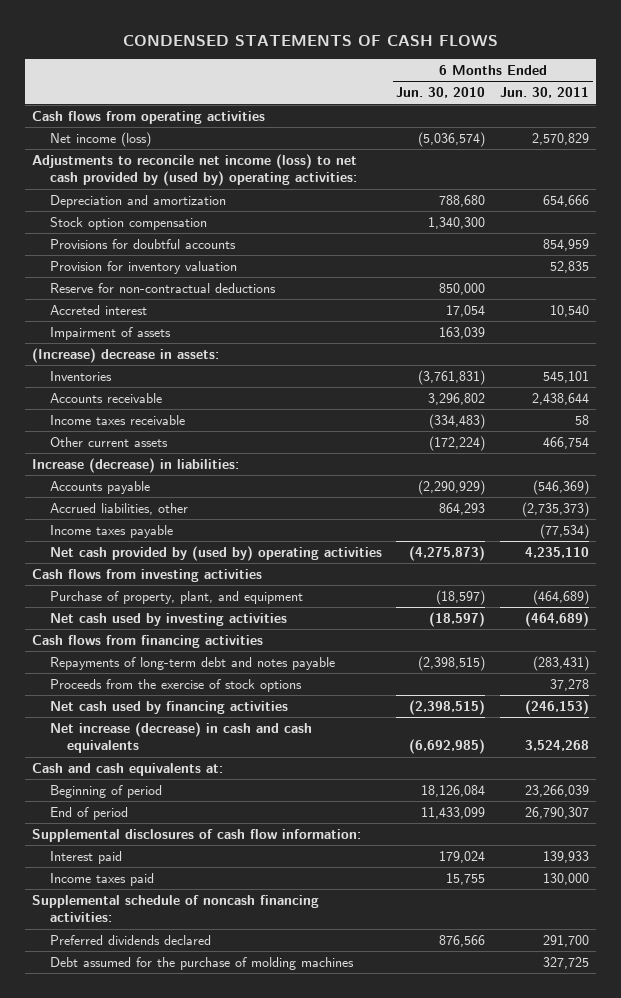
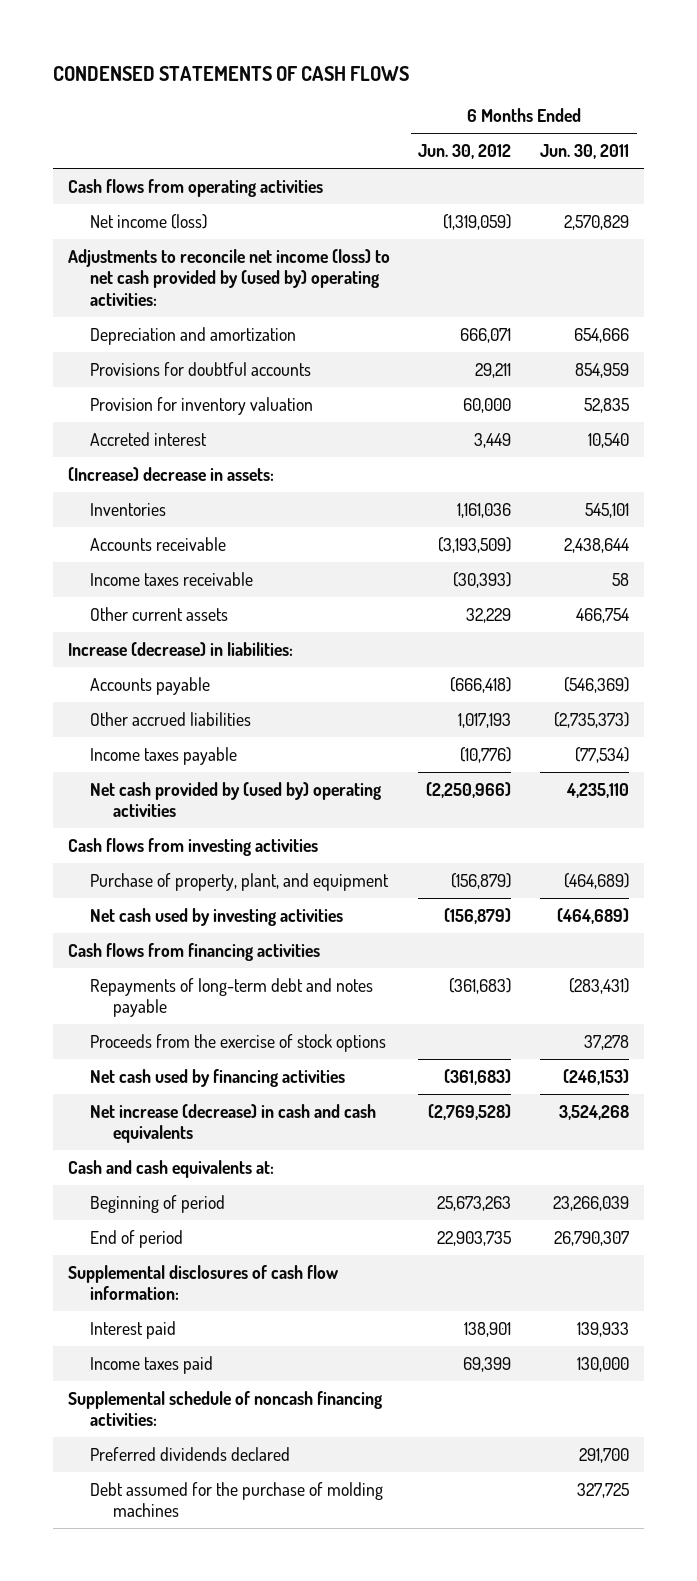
- | 6 Months Ended Jun. 30, 2010 | 6 Months Ended Jun. 30, 2011
+ | 6 Months Ended Jun. 30, 2012 | 6 Months Ended Jun. 30, 2011
- Stock option compensation | 1,340,300 |
- Reserve for non-contractual deductions | 850,000 |
- Impairment of assets | 163,039 |
- Accrued liabilities, other | 864,293 | (2,735,373)
+ Other accrued liabilities | 1,017,193 | (2,735,373)

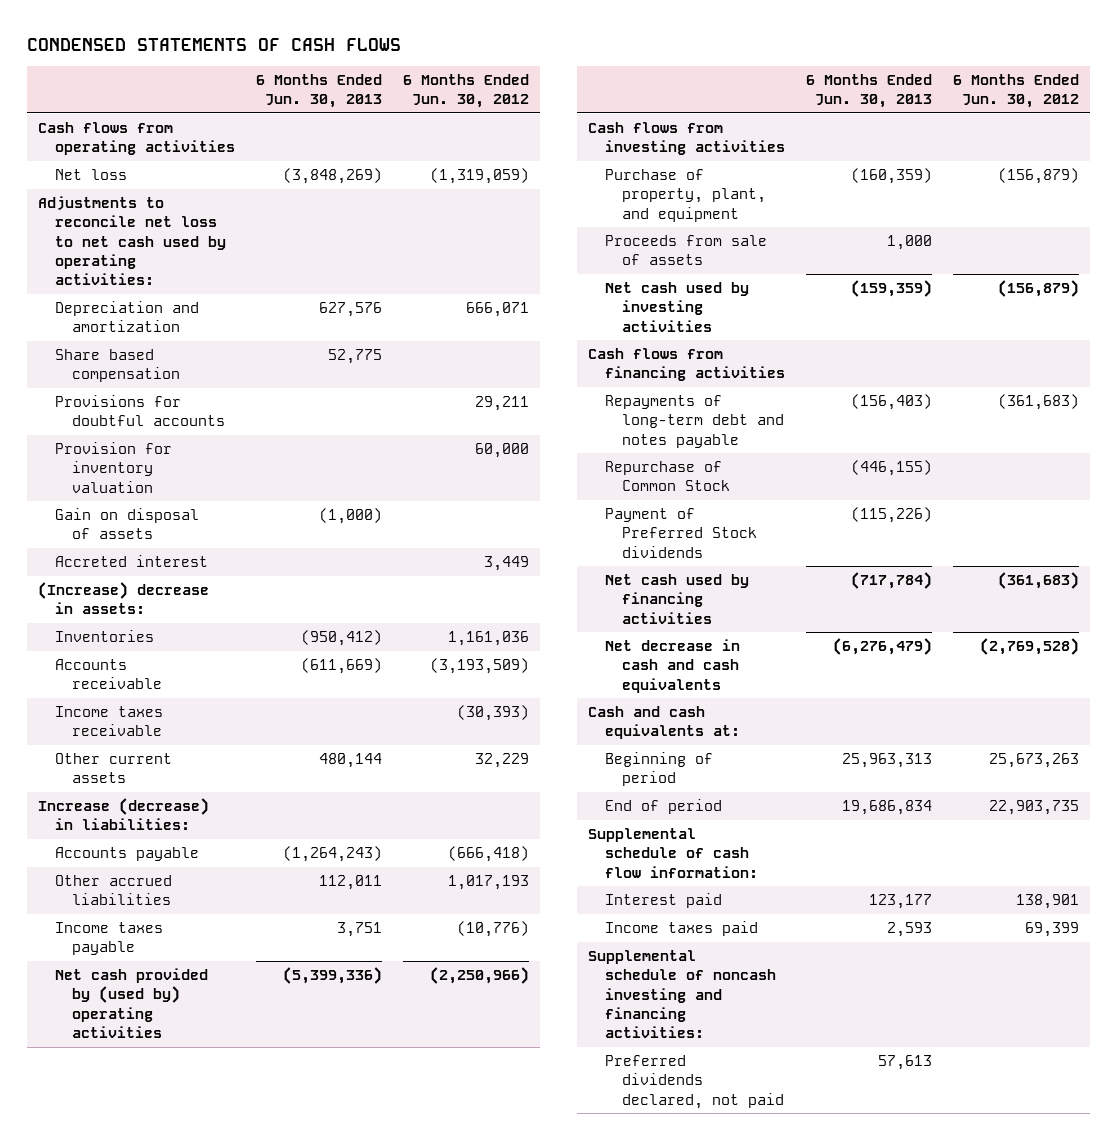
- | 6 Months Ended Jun. 30, 2012 | 6 Months Ended Jun. 30, 2011
+ | 6 Months Ended Jun. 30, 2013 | 6 Months Ended Jun. 30, 2012
- Net income (loss) | (1,319,059) | 2,570,829
- Adjustments to reconcile net income (loss) to net cash provided by (used by) operating activities:
+ Net loss | (3,848,269) | (1,319,059)
+ Adjustments to reconcile net loss to net cash used by operating activities:
+ Share based compensation | 52,775 |
+ Gain on disposal of assets | (1,000) |
+ Proceeds from sale of assets | 1,000 |
- Proceeds from the exercise of stock options | | 37,278
+ Repurchase of Common Stock | (446,155) |
+ Payment of Preferred Stock dividends | (115,226) |
- Net increase (decrease) in cash and cash equivalents | (2,769,528) | 3,524,268
+ Net decrease in cash and cash equivalents | (6,276,479) | (2,769,528)
- Supplemental disclosures of cash flow information:
+ Supplemental schedule of cash flow information:
- Supplemental schedule of noncash financing activities:
- Preferred dividends declared | | 291,700
- Debt assumed for the purchase of molding machines | | 327,725
+ Supplemental schedule of noncash investing and financing activities:
+ Preferred dividends declared, not paid | 57,613 |

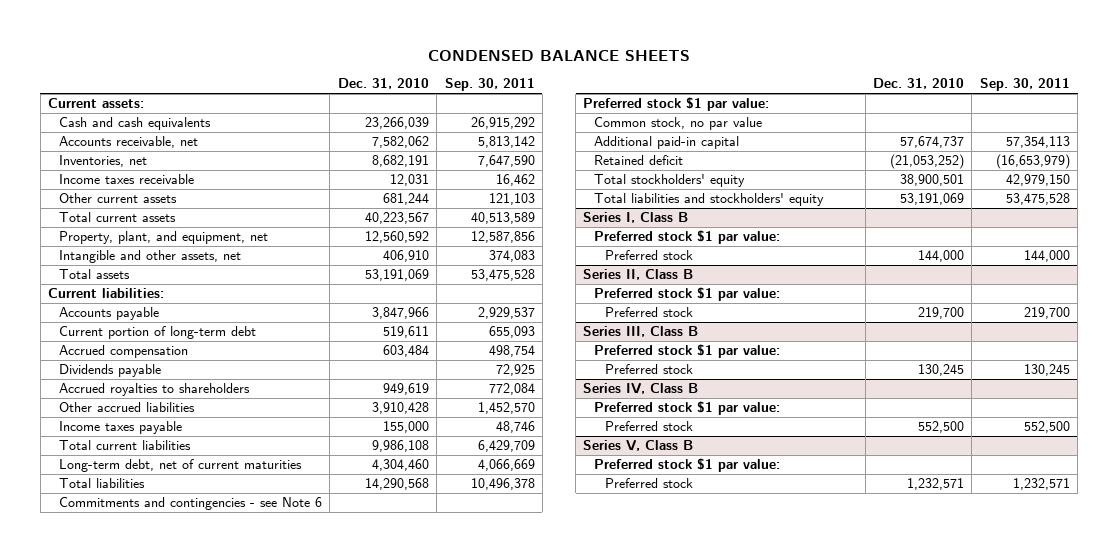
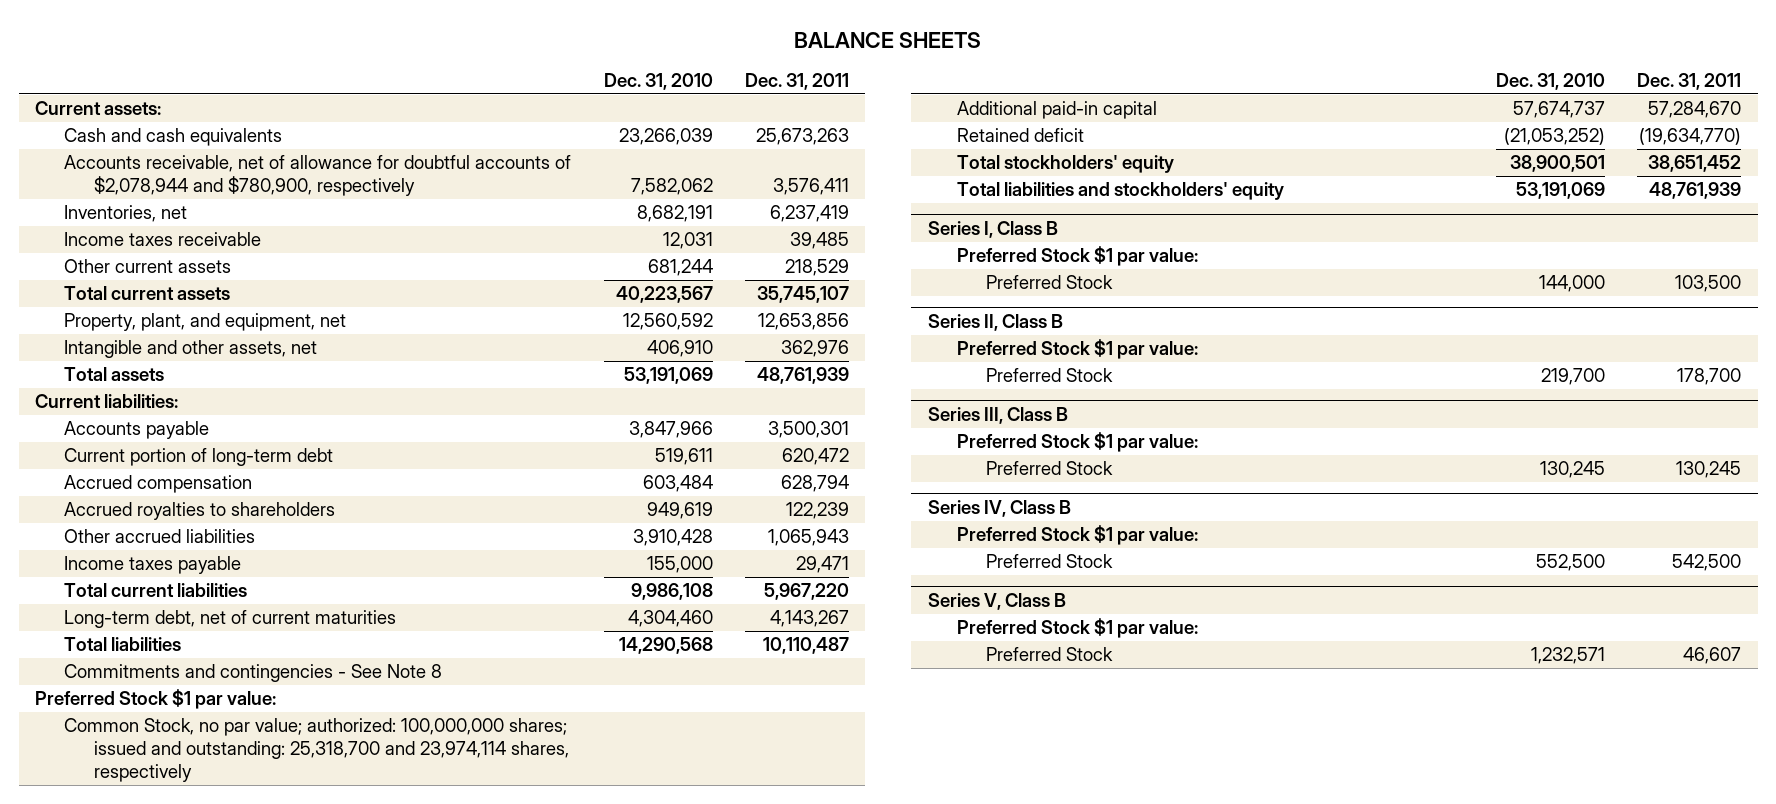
- CONDENSED BALANCE SHEETS
+ BALANCE SHEETS
- | Dec. 31, 2010 | Sep. 30, 2011
+ | Dec. 31, 2010 | Dec. 31, 2011
- Accounts receivable, net | 7,582,062 | 5,813,142
+ Accounts receivable, net of allowance for doubtful accounts of $2,078,944 and $780,900, respectively | 7,582,062 | 3,576,411
- Dividends payable | | 72,925
- Commitments and contingencies - see Note 6
- Preferred stock $1 par value:
- Common stock, no par value
+ Commitments and contingencies - See Note 8
+ Preferred Stock $1 par value:
+ Common Stock, no par value; authorized: 100,000,000 shares; issued and outstanding: 25,318,700 and 23,974,114 shares, respectively
@ Series I, Class B
- Preferred stock $1 par value:
- Preferred stock | 144,000 | 144,000
+ Preferred Stock $1 par value:
+ Preferred Stock | 144,000 | 103,500
@ Series II, Class B
- Preferred stock $1 par value:
- Preferred stock | 219,700 | 219,700
+ Preferred Stock $1 par value:
+ Preferred Stock | 219,700 | 178,700
@ Series III, Class B
- Preferred stock $1 par value:
- Preferred stock | 130,245 | 130,245
+ Preferred Stock $1 par value:
+ Preferred Stock | 130,245 | 130,245
@ Series IV, Class B
- Preferred stock $1 par value:
- Preferred stock | 552,500 | 552,500
+ Preferred Stock $1 par value:
+ Preferred Stock | 552,500 | 542,500
@ Series V, Class B
- Preferred stock $1 par value:
- Preferred stock | 1,232,571 | 1,232,571
+ Preferred Stock $1 par value:
+ Preferred Stock | 1,232,571 | 46,607

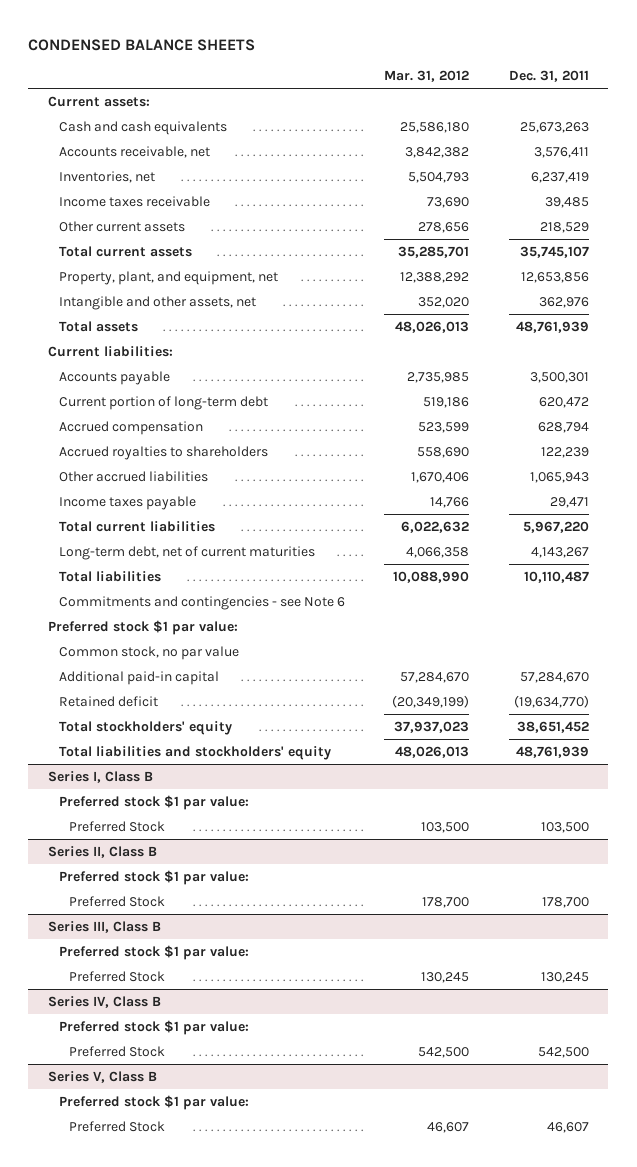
- BALANCE SHEETS
+ CONDENSED BALANCE SHEETS
- | Dec. 31, 2010 | Dec. 31, 2011
+ | Mar. 31, 2012 | Dec. 31, 2011
- Accounts receivable, net of allowance for doubtful accounts of $2,078,944 and $780,900, respectively | 7,582,062 | 3,576,411
+ Accounts receivable, net | 3,842,382 | 3,576,411
- Commitments and contingencies - See Note 8
- Preferred Stock $1 par value:
- Common Stock, no par value; authorized: 100,000,000 shares; issued and outstanding: 25,318,700 and 23,974,114 shares, respectively
+ Commitments and contingencies - see Note 6
+ Preferred stock $1 par value:
+ Common stock, no par value
@ Series I, Class B
- Preferred Stock $1 par value:
+ Preferred stock $1 par value:
@ Series II, Class B
- Preferred Stock $1 par value:
+ Preferred stock $1 par value:
@ Series III, Class B
- Preferred Stock $1 par value:
+ Preferred stock $1 par value:
@ Series IV, Class B
- Preferred Stock $1 par value:
+ Preferred stock $1 par value:
@ Series V, Class B
- Preferred Stock $1 par value:
+ Preferred stock $1 par value:

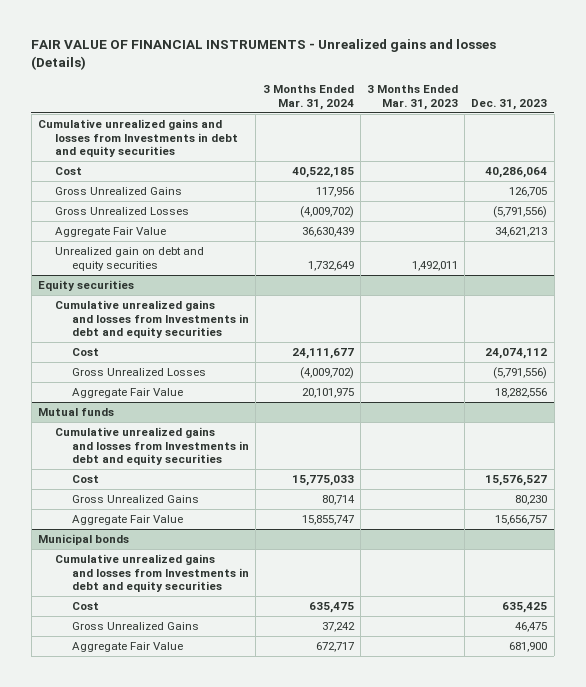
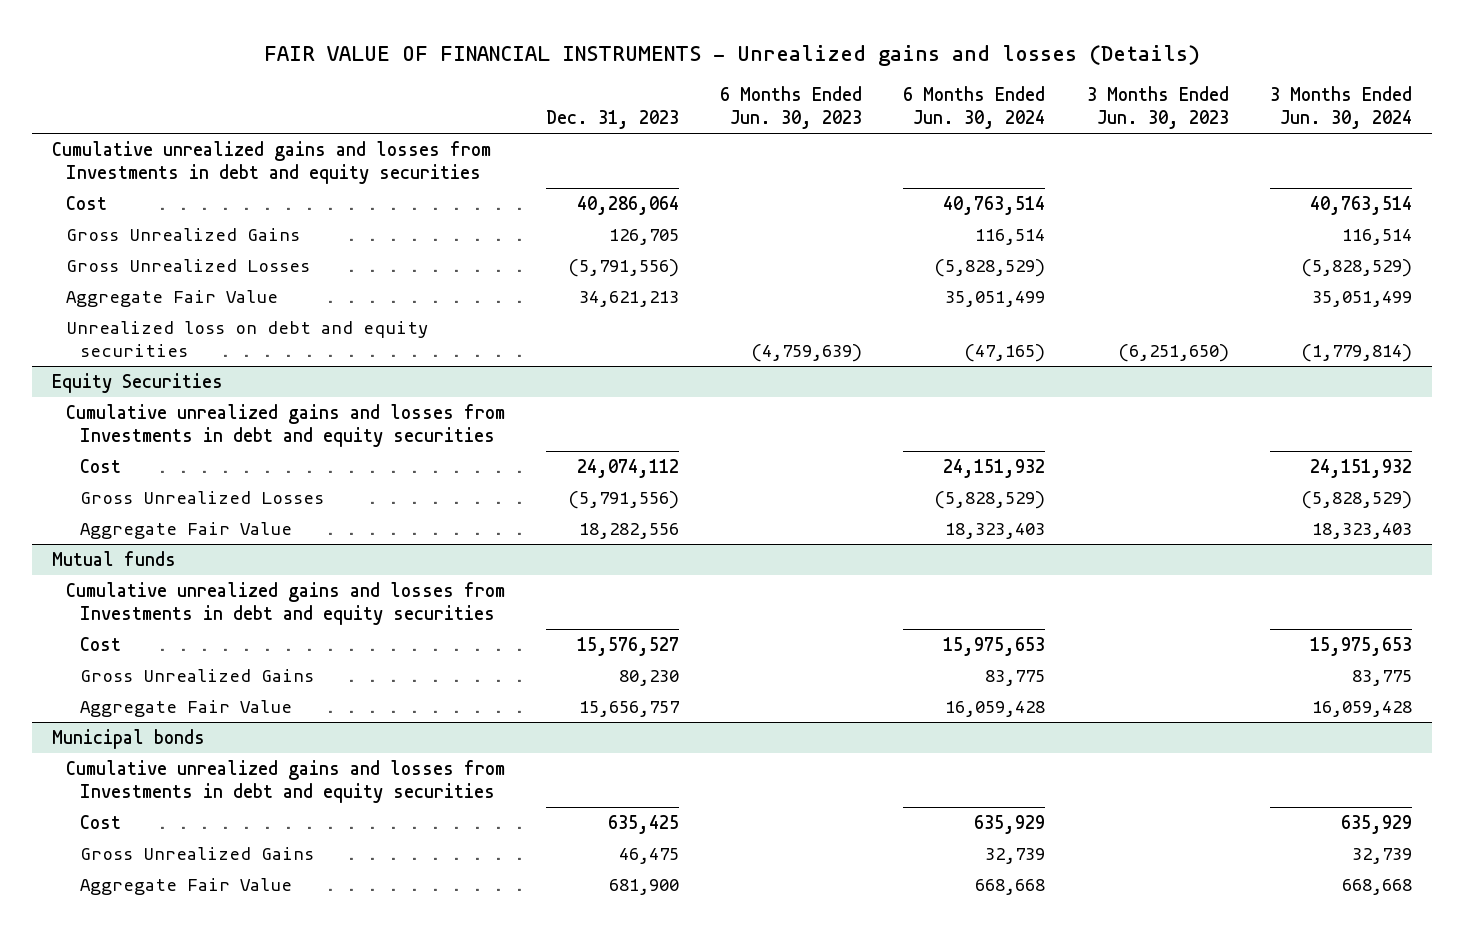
- | 3 Months Ended Mar. 31, 2024 | 3 Months Ended Mar. 31, 2023 | Dec. 31, 2023
+ | Dec. 31, 2023 | 6 Months Ended Jun. 30, 2023 | 6 Months Ended Jun. 30, 2024 | 3 Months Ended Jun. 30, 2023 | 3 Months Ended Jun. 30, 2024
- Unrealized gain on debt and equity securities | 1,732,649 | 1,492,011 |
- Equity securities
+ Unrealized loss on debt and equity securities | | (4,759,639) | (47,165) | (6,251,650) | (1,779,814)
+ Equity Securities

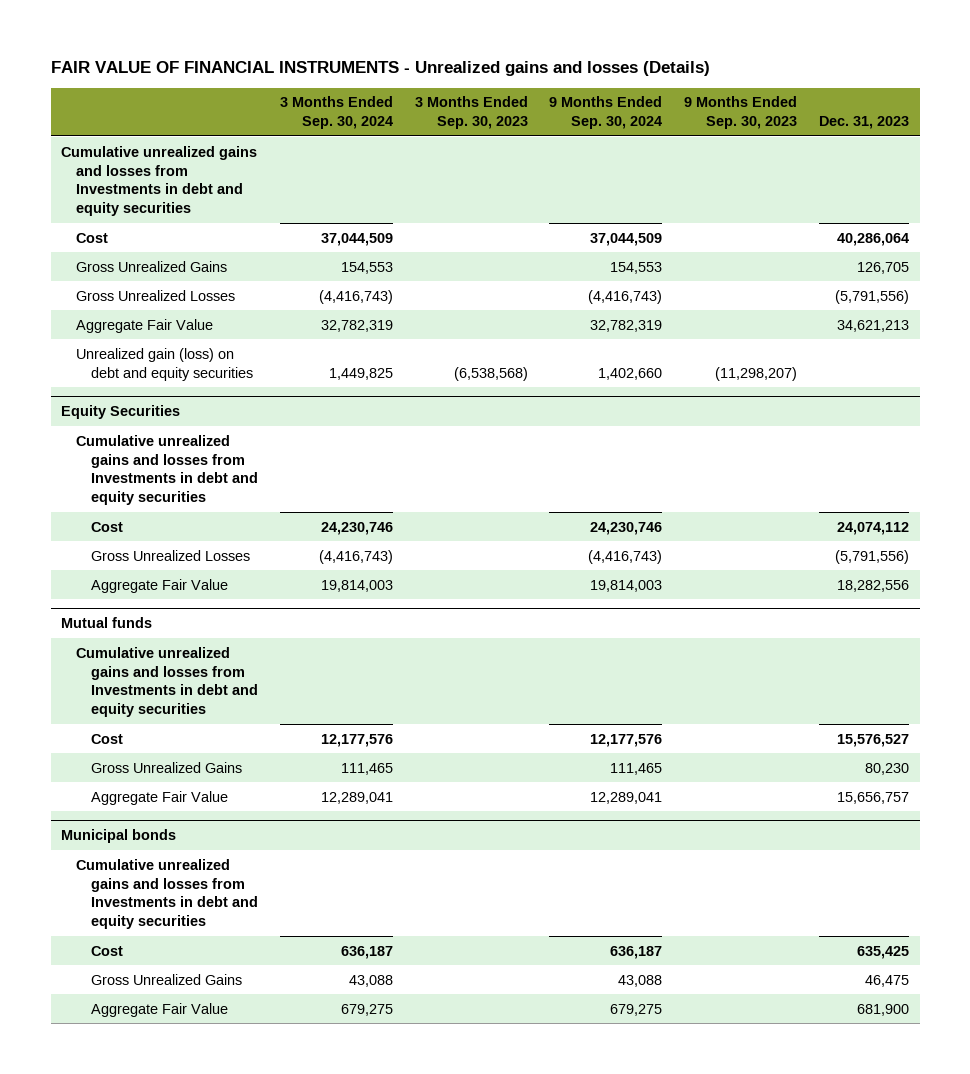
- | Dec. 31, 2023 | 6 Months Ended Jun. 30, 2023 | 6 Months Ended Jun. 30, 2024 | 3 Months Ended Jun. 30, 2023 | 3 Months Ended Jun. 30, 2024
+ | 3 Months Ended Sep. 30, 2024 | 3 Months Ended Sep. 30, 2023 | 9 Months Ended Sep. 30, 2024 | 9 Months Ended Sep. 30, 2023 | Dec. 31, 2023
- Unrealized loss on debt and equity securities | | (4,759,639) | (47,165) | (6,251,650) | (1,779,814)
+ Unrealized gain (loss) on debt and equity securities | 1,449,825 | (6,538,568) | 1,402,660 | (11,298,207) |

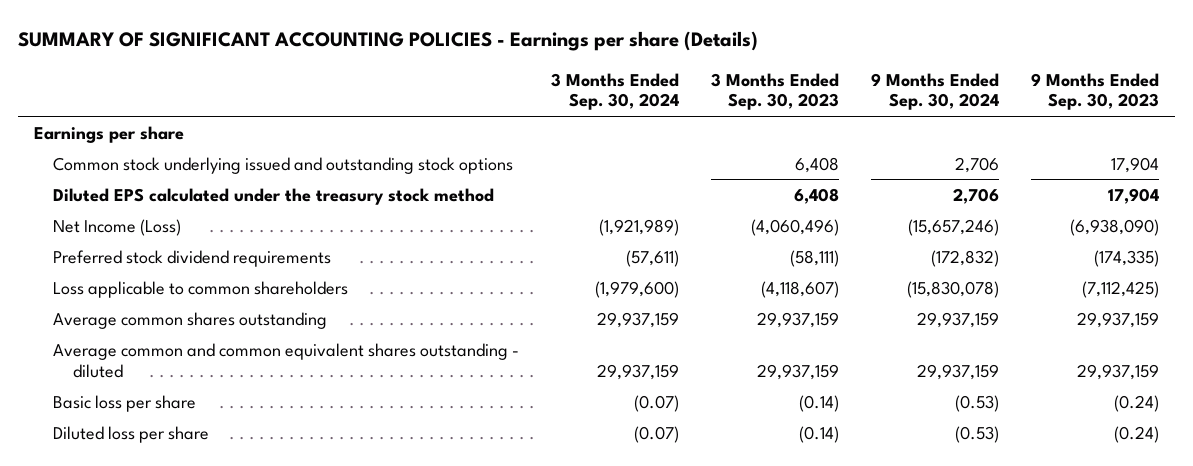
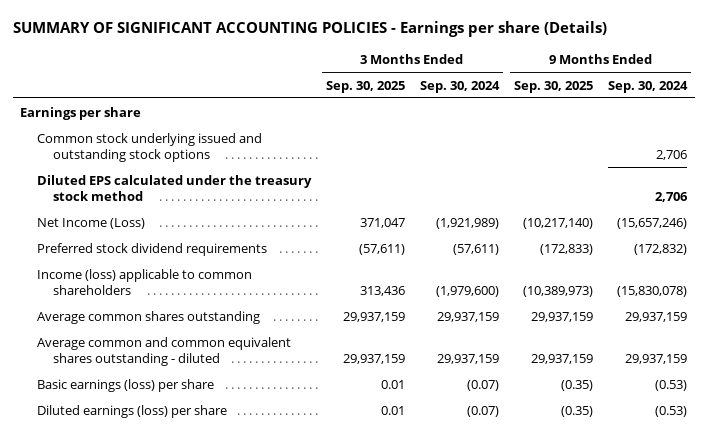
- | 3 Months Ended Sep. 30, 2024 | 3 Months Ended Sep. 30, 2023 | 9 Months Ended Sep. 30, 2024 | 9 Months Ended Sep. 30, 2023
+ | 3 Months Ended Sep. 30, 2025 | 3 Months Ended Sep. 30, 2024 | 9 Months Ended Sep. 30, 2025 | 9 Months Ended Sep. 30, 2024
- Loss applicable to common shareholders | (1,979,600) | (4,118,607) | (15,830,078) | (7,112,425)
+ Income (loss) applicable to common shareholders | 313,436 | (1,979,600) | (10,389,973) | (15,830,078)
- Basic loss per share | (0.07) | (0.14) | (0.53) | (0.24)
- Diluted loss per share | (0.07) | (0.14) | (0.53) | (0.24)
+ Basic earnings (loss) per share | 0.01 | (0.07) | (0.35) | (0.53)
+ Diluted earnings (loss) per share | 0.01 | (0.07) | (0.35) | (0.53)

